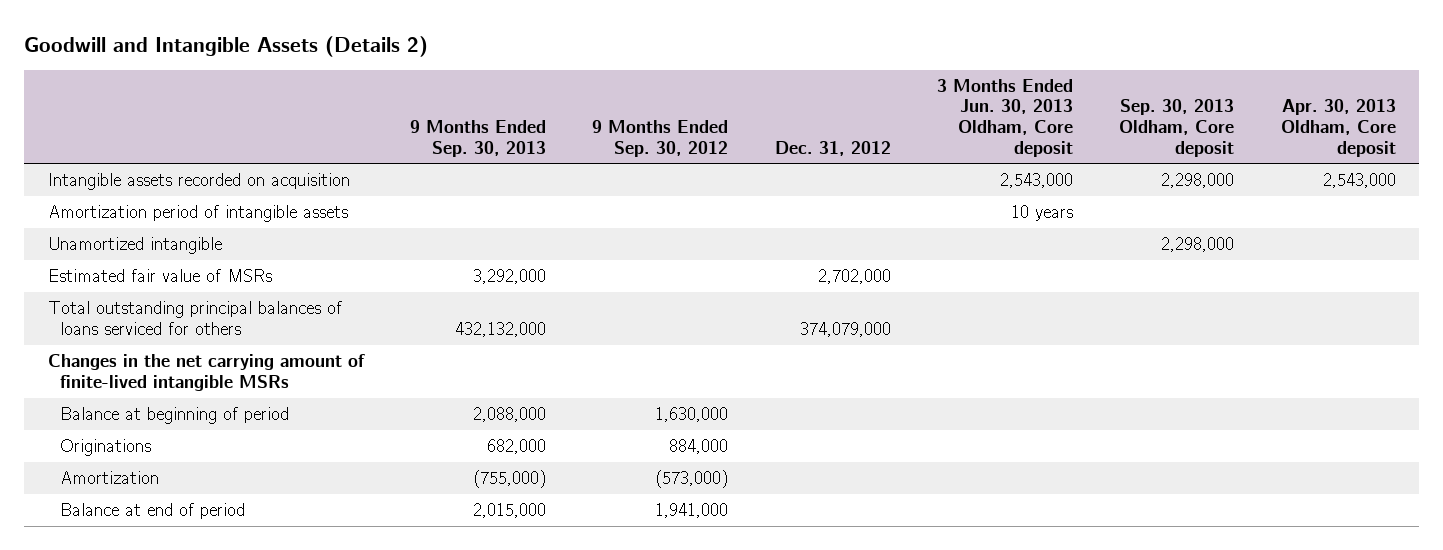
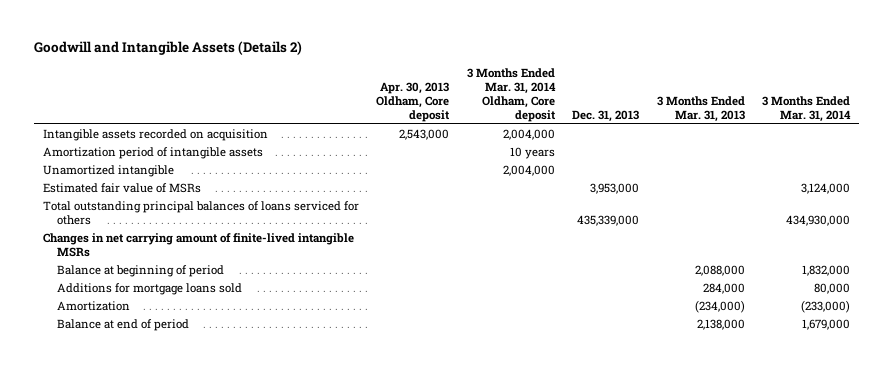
- | 9 Months Ended Sep. 30, 2013 | 9 Months Ended Sep. 30, 2012 | Dec. 31, 2012 | 3 Months Ended Jun. 30, 2013 Oldham, Core deposit | Sep. 30, 2013 Oldham, Core deposit | Apr. 30, 2013 Oldham, Core deposit
+ | Apr. 30, 2013 Oldham, Core deposit | 3 Months Ended Mar. 31, 2014 Oldham, Core deposit | Dec. 31, 2013 | 3 Months Ended Mar. 31, 2013 | 3 Months Ended Mar. 31, 2014
- Changes in the net carrying amount of finite-lived intangible MSRs
+ Changes in net carrying amount of finite-lived intangible MSRs
- Originations | 682,000 | 884,000 | | | |
+ Additions for mortgage loans sold | | | | 284,000 | 80,000

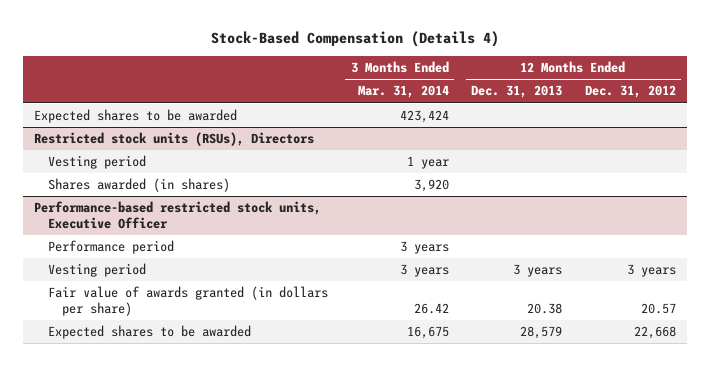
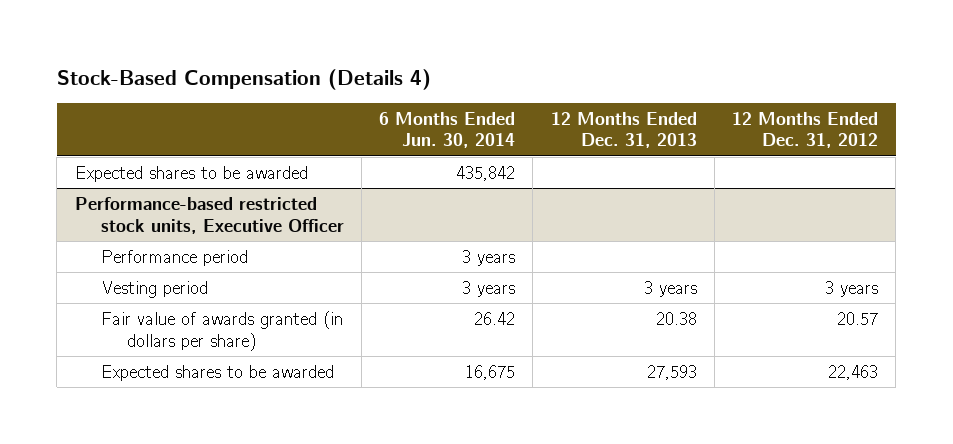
- | 3 Months Ended Mar. 31, 2014 | 12 Months Ended Dec. 31, 2013 | 12 Months Ended Dec. 31, 2012
+ | 6 Months Ended Jun. 30, 2014 | 12 Months Ended Dec. 31, 2013 | 12 Months Ended Dec. 31, 2012
- Restricted stock units (RSUs), Directors
- Vesting period | 1 year | |
- Shares awarded (in shares) | 3,920 | |
@ Performance-based restricted stock units, Executive Officer
- Expected shares to be awarded | 16,675 | 28,579 | 22,668
+ Expected shares to be awarded | 16,675 | 27,593 | 22,463

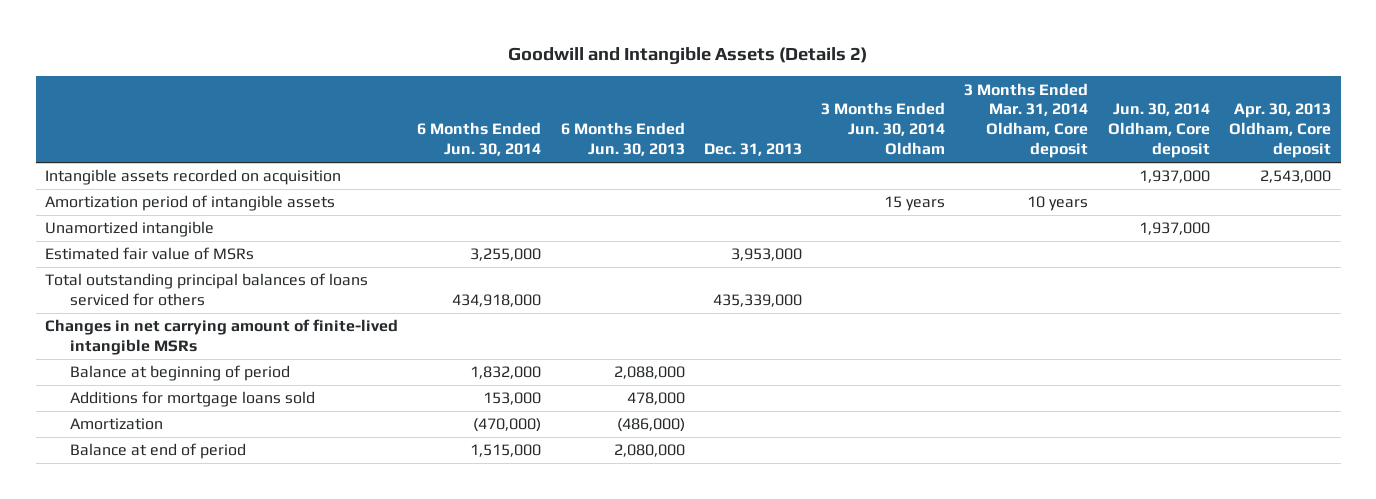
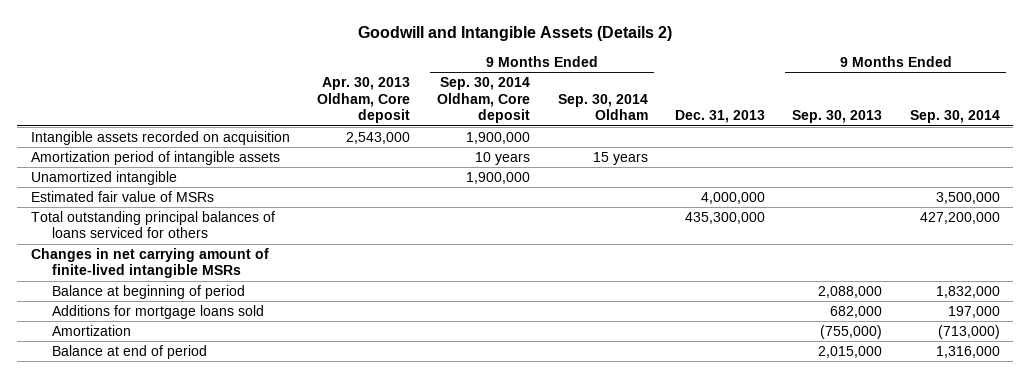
- | 6 Months Ended Jun. 30, 2014 | 6 Months Ended Jun. 30, 2013 | Dec. 31, 2013 | 3 Months Ended Jun. 30, 2014 Oldham | 3 Months Ended Mar. 31, 2014 Oldham, Core deposit | Jun. 30, 2014 Oldham, Core deposit | Apr. 30, 2013 Oldham, Core deposit
+ | Apr. 30, 2013 Oldham, Core deposit | 9 Months Ended Sep. 30, 2014 Oldham, Core deposit | 9 Months Ended Sep. 30, 2014 Oldham | Dec. 31, 2013 | 9 Months Ended Sep. 30, 2013 | 9 Months Ended Sep. 30, 2014
- Estimated fair value of MSRs | 3,255,000 | | 3,953,000 | | | |
- Total outstanding principal balances of loans serviced for others | 434,918,000 | | 435,339,000 | | | |
+ Estimated fair value of MSRs | | | | 4,000,000 | | 3,500,000
+ Total outstanding principal balances of loans serviced for others | | | | 435,300,000 | | 427,200,000

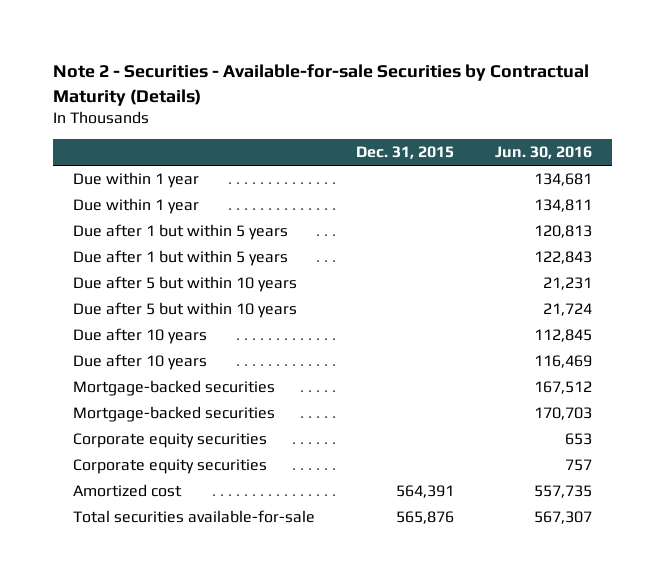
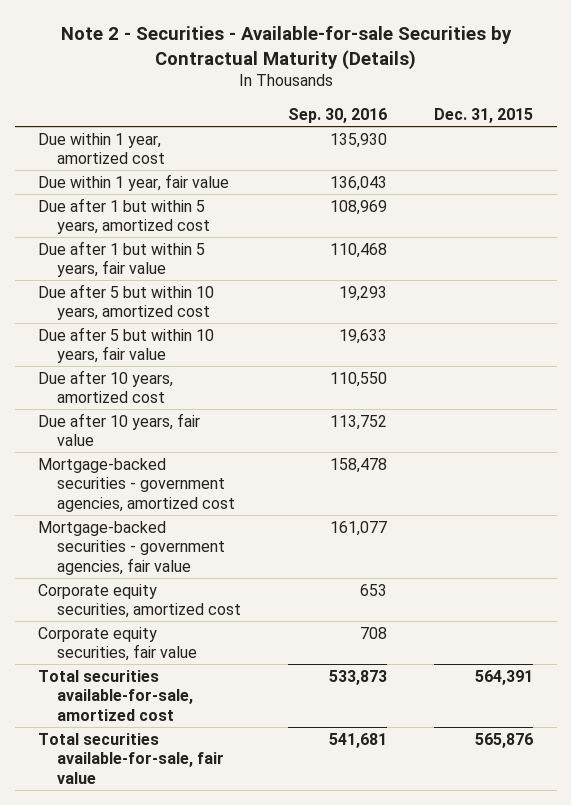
- | Dec. 31, 2015 | Jun. 30, 2016
+ | Sep. 30, 2016 | Dec. 31, 2015
- Due within 1 year | | 134,681
- Due within 1 year | | 134,811
- Due after 1 but within 5 years | | 120,813
- Due after 1 but within 5 years | | 122,843
- Due after 5 but within 10 years | | 21,231
- Due after 5 but within 10 years | | 21,724
- Due after 10 years | | 112,845
- Due after 10 years | | 116,469
- Mortgage-backed securities | | 167,512
- Mortgage-backed securities | | 170,703
- Corporate equity securities | | 653
- Corporate equity securities | | 757
- Amortized cost | 564,391 | 557,735
- Total securities available-for-sale | 565,876 | 567,307
+ Due within 1 year, amortized cost | 135,930 |
+ Due within 1 year, fair value | 136,043 |
+ Due after 1 but within 5 years, amortized cost | 108,969 |
+ Due after 1 but within 5 years, fair value | 110,468 |
+ Due after 5 but within 10 years, amortized cost | 19,293 |
+ Due after 5 but within 10 years, fair value | 19,633 |
+ Due after 10 years, amortized cost | 110,550 |
+ Due after 10 years, fair value | 113,752 |
+ Mortgage-backed securities - government agencies, amortized cost | 158,478 |
+ Mortgage-backed securities - government agencies, fair value | 161,077 |
+ Corporate equity securities, amortized cost | 653 |
+ Corporate equity securities, fair value | 708 |
+ Total securities available-for-sale, amortized cost | 533,873 | 564,391
+ Total securities available-for-sale, fair value | 541,681 | 565,876

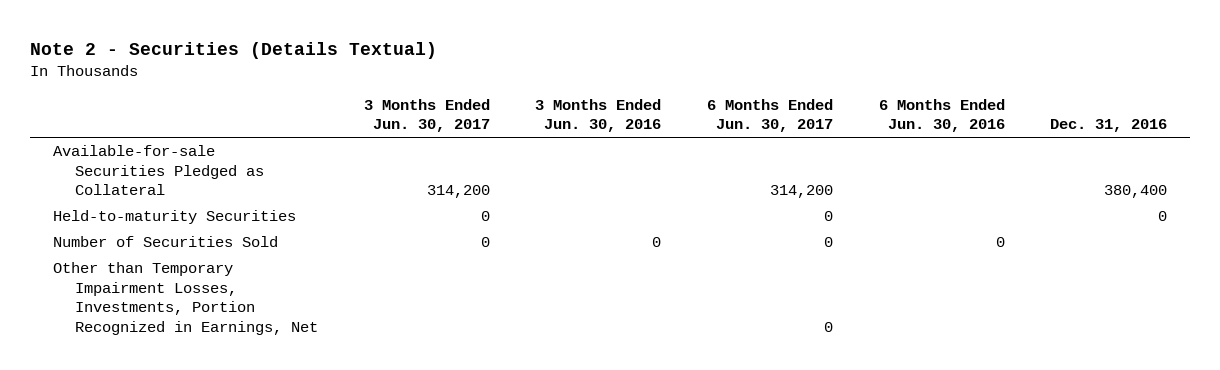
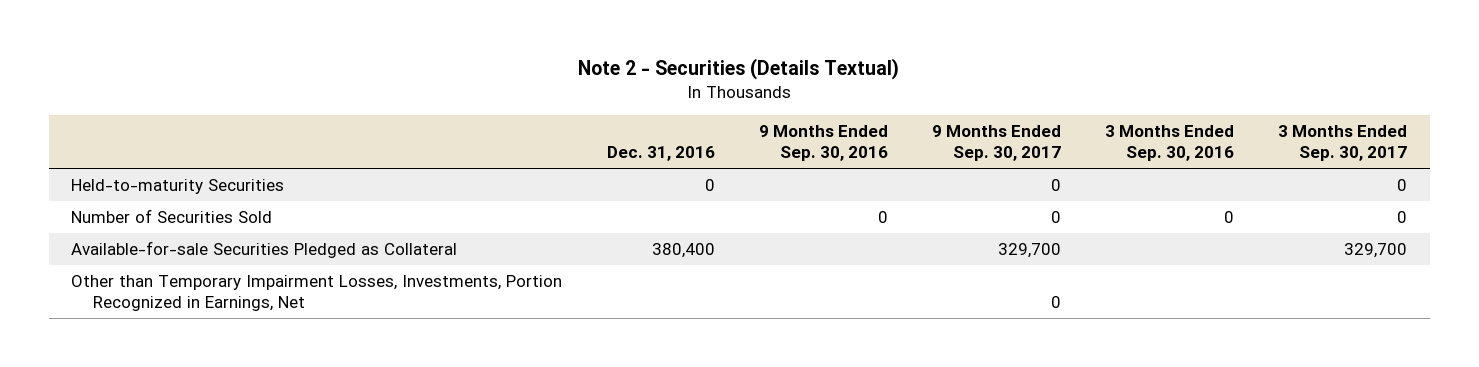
- | 3 Months Ended Jun. 30, 2017 | 3 Months Ended Jun. 30, 2016 | 6 Months Ended Jun. 30, 2017 | 6 Months Ended Jun. 30, 2016 | Dec. 31, 2016
+ | Dec. 31, 2016 | 9 Months Ended Sep. 30, 2016 | 9 Months Ended Sep. 30, 2017 | 3 Months Ended Sep. 30, 2016 | 3 Months Ended Sep. 30, 2017
moved down: Available-for-sale Securities Pledged as Collateral | 380,400 | | 329,700 | | 329,700

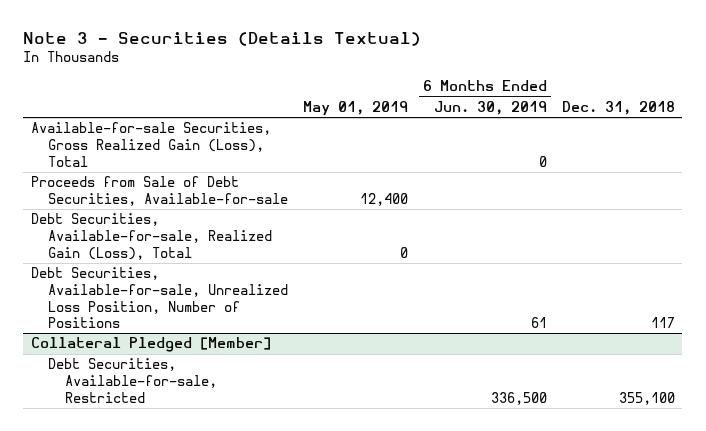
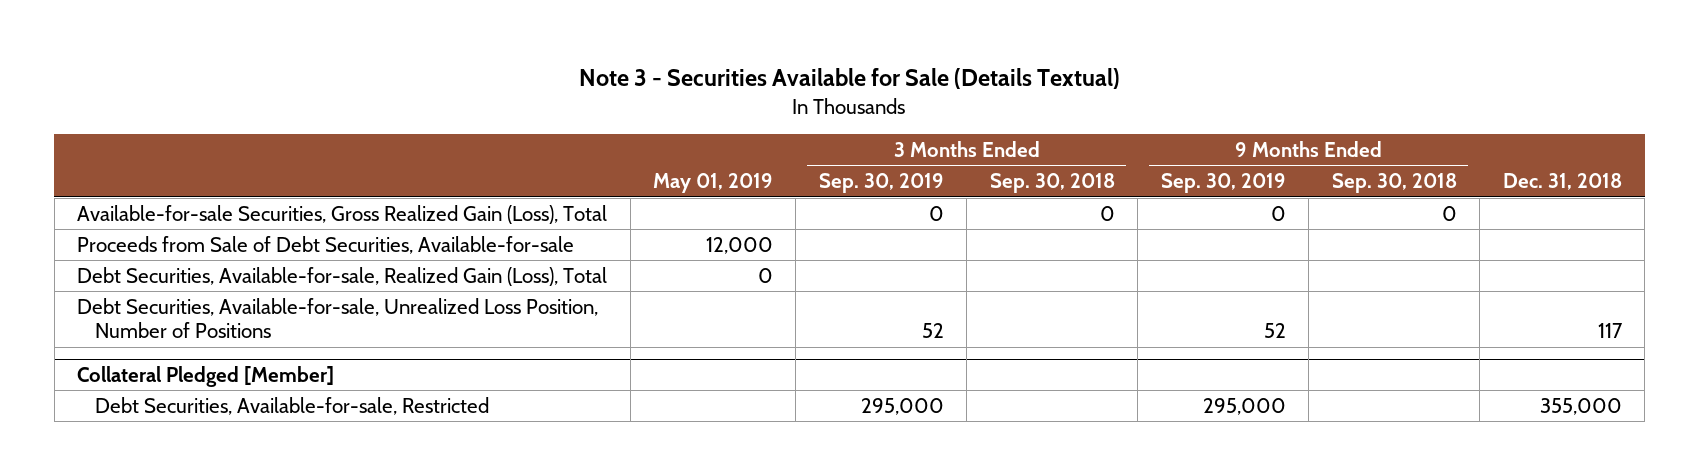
- Note 3 - Securities (Details Textual)
+ Note 3 - Securities Available for Sale (Details Textual)
- | May 01, 2019 | 6 Months Ended Jun. 30, 2019 | Dec. 31, 2018
+ | May 01, 2019 | 3 Months Ended Sep. 30, 2019 | 3 Months Ended Sep. 30, 2018 | 9 Months Ended Sep. 30, 2019 | 9 Months Ended Sep. 30, 2018 | Dec. 31, 2018
- Proceeds from Sale of Debt Securities, Available-for-sale | 12,400 | |
+ Proceeds from Sale of Debt Securities, Available-for-sale | 12,000 | | | | |
@ Collateral Pledged [Member]
- Debt Securities, Available-for-sale, Restricted | | 336,500 | 355,100
+ Debt Securities, Available-for-sale, Restricted | | 295,000 | | 295,000 | | 355,000

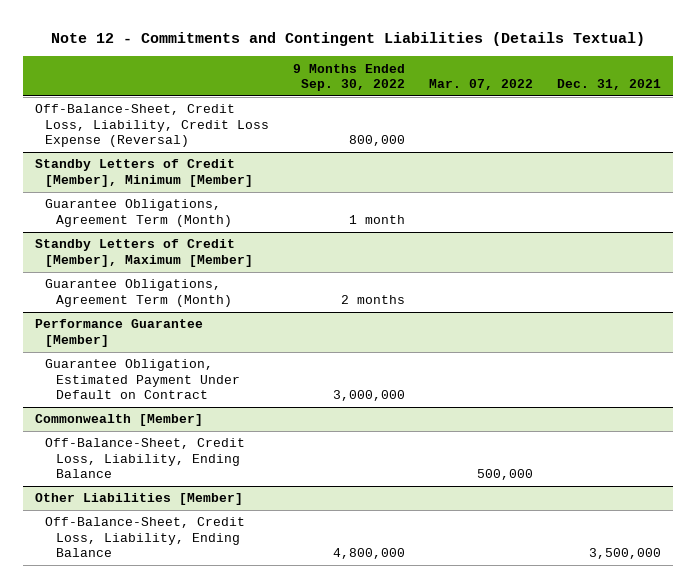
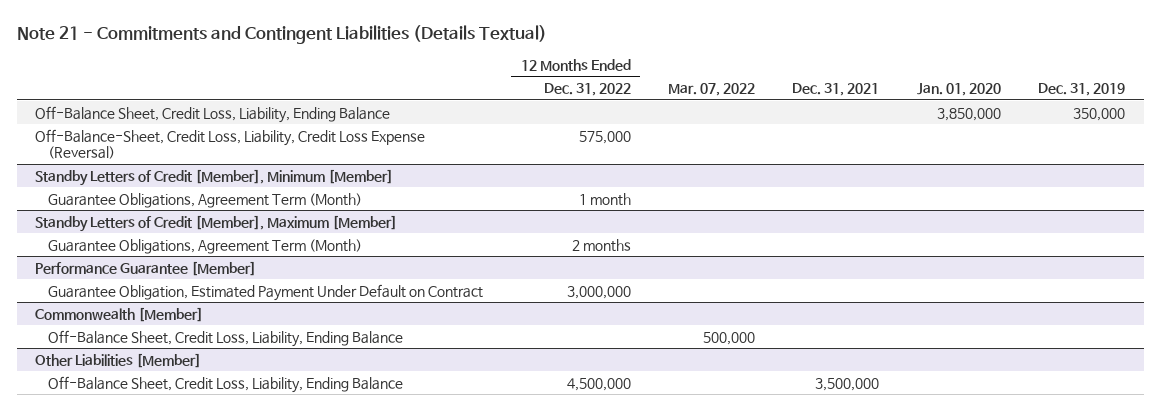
- Note 12 - Commitments and Contingent Liabilities (Details Textual)
+ Note 21 - Commitments and Contingent Liabilities (Details Textual)
- | 9 Months Ended Sep. 30, 2022 | Mar. 07, 2022 | Dec. 31, 2021
+ | 12 Months Ended Dec. 31, 2022 | Mar. 07, 2022 | Dec. 31, 2021 | Jan. 01, 2020 | Dec. 31, 2019
+ Off-Balance Sheet, Credit Loss, Liability, Ending Balance | | | | 3,850,000 | 350,000
@ Commonwealth [Member]
- Off-Balance-Sheet, Credit Loss, Liability, Ending Balance | | 500,000 |
+ Off-Balance Sheet, Credit Loss, Liability, Ending Balance | | 500,000 | | |
@ Other Liabilities [Member]
- Off-Balance-Sheet, Credit Loss, Liability, Ending Balance | 4,800,000 | | 3,500,000
+ Off-Balance Sheet, Credit Loss, Liability, Ending Balance | 4,500,000 | | 3,500,000 | |

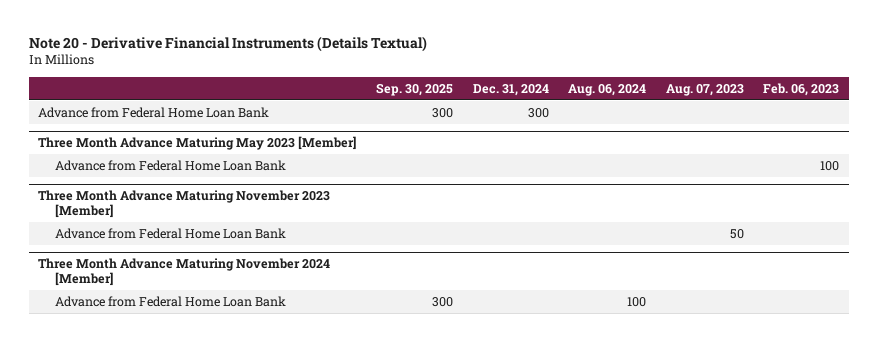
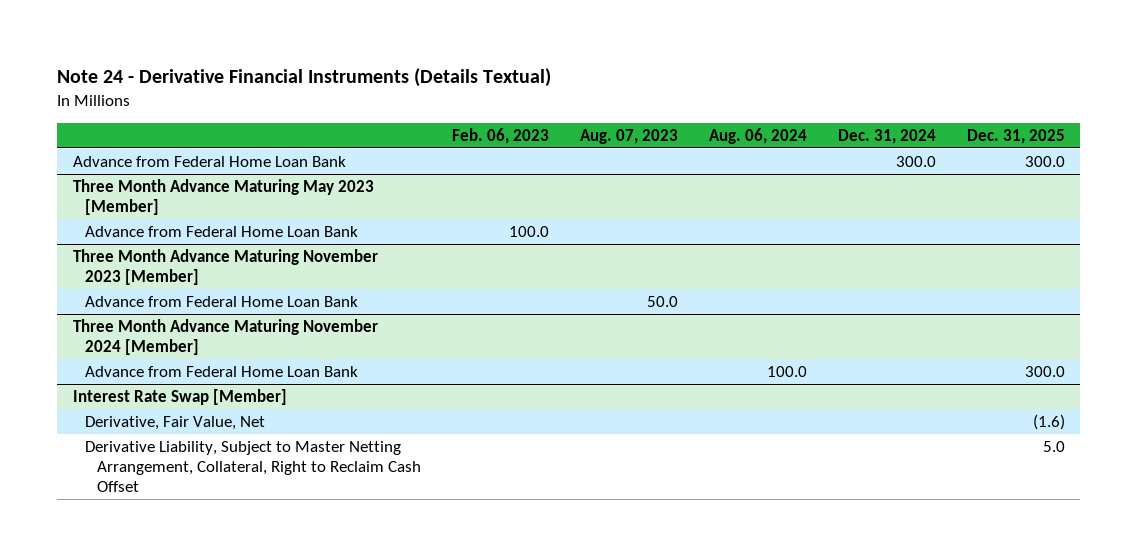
- Note 20 - Derivative Financial Instruments (Details Textual)
+ Note 24 - Derivative Financial Instruments (Details Textual)
- | Sep. 30, 2025 | Dec. 31, 2024 | Aug. 06, 2024 | Aug. 07, 2023 | Feb. 06, 2023
+ | Feb. 06, 2023 | Aug. 07, 2023 | Aug. 06, 2024 | Dec. 31, 2024 | Dec. 31, 2025
- Advance from Federal Home Loan Bank | 300 | 300 | | |
+ Advance from Federal Home Loan Bank | | | | 300.0 | 300.0
@ Three Month Advance Maturing May 2023 [Member]
- Advance from Federal Home Loan Bank | | | | | 100
+ Advance from Federal Home Loan Bank | 100.0 | | | |
@ Three Month Advance Maturing November 2023 [Member]
- Advance from Federal Home Loan Bank | | | | 50 |
+ Advance from Federal Home Loan Bank | | 50.0 | | |
@ Three Month Advance Maturing November 2024 [Member]
- Advance from Federal Home Loan Bank | 300 | | 100 | |
+ Advance from Federal Home Loan Bank | | | 100.0 | | 300.0
+ Interest Rate Swap [Member]
+ Derivative, Fair Value, Net | | | | | (1.6)
+ Derivative Liability, Subject to Master Netting Arrangement, Collateral, Right to Reclaim Cash Offset | | | | | 5.0

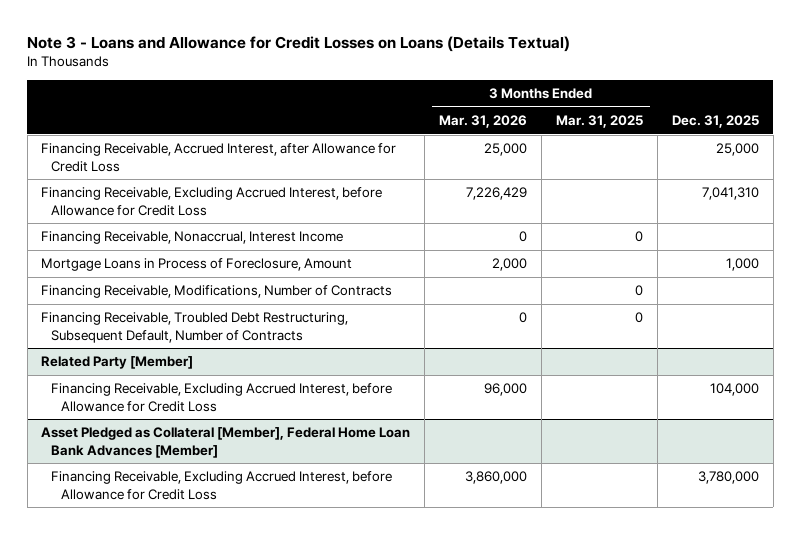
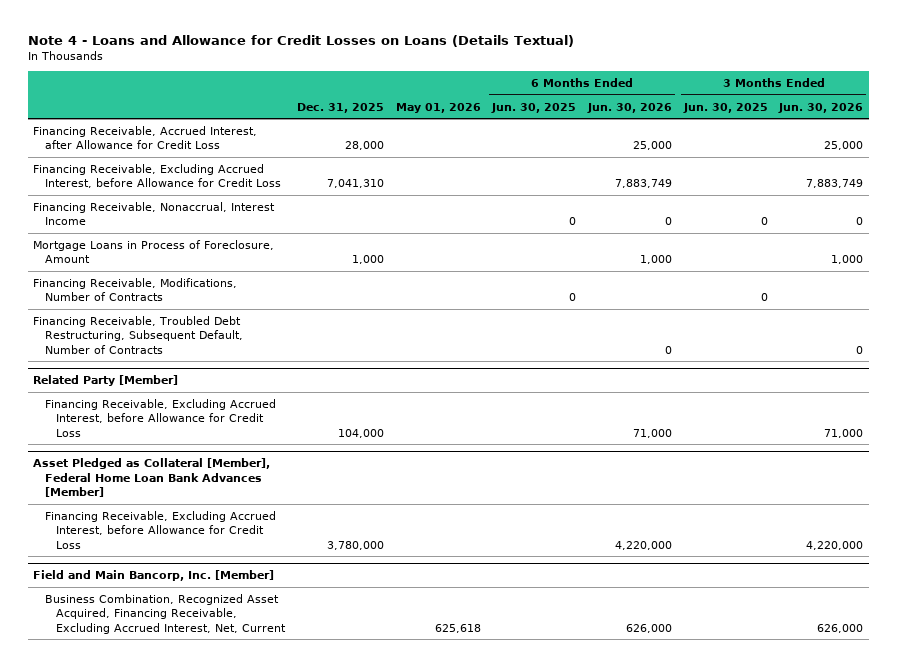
- Note 3 - Loans and Allowance for Credit Losses on Loans (Details Textual)
+ Note 4 - Loans and Allowance for Credit Losses on Loans (Details Textual)
- | 3 Months Ended Mar. 31, 2026 | 3 Months Ended Mar. 31, 2025 | Dec. 31, 2025
+ | Dec. 31, 2025 | May 01, 2026 | 6 Months Ended Jun. 30, 2025 | 6 Months Ended Jun. 30, 2026 | 3 Months Ended Jun. 30, 2025 | 3 Months Ended Jun. 30, 2026
- Financing Receivable, Accrued Interest, after Allowance for Credit Loss | 25,000 | | 25,000
+ Financing Receivable, Accrued Interest, after Allowance for Credit Loss | 28,000 | | | 25,000 | | 25,000
+ Field and Main Bancorp, Inc. [Member]
+ Business Combination, Recognized Asset Acquired, Financing Receivable, Excluding Accrued Interest, Net, Current | | 625,618 | | 626,000 | | 626,000

